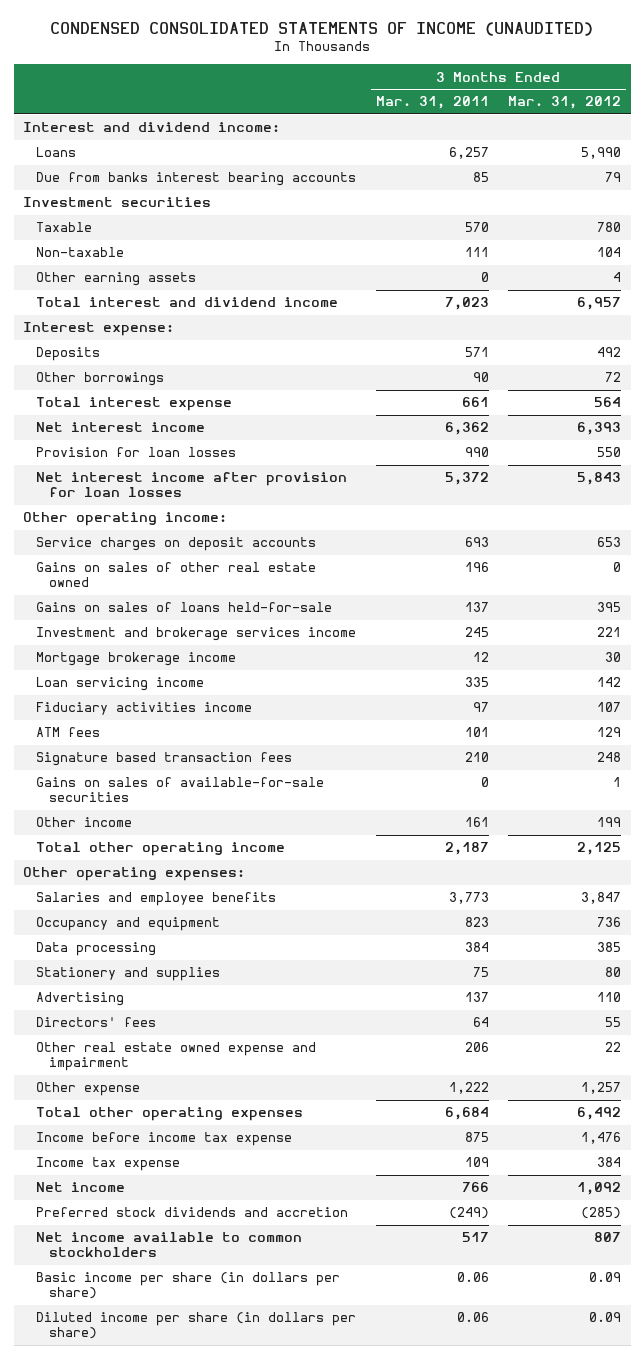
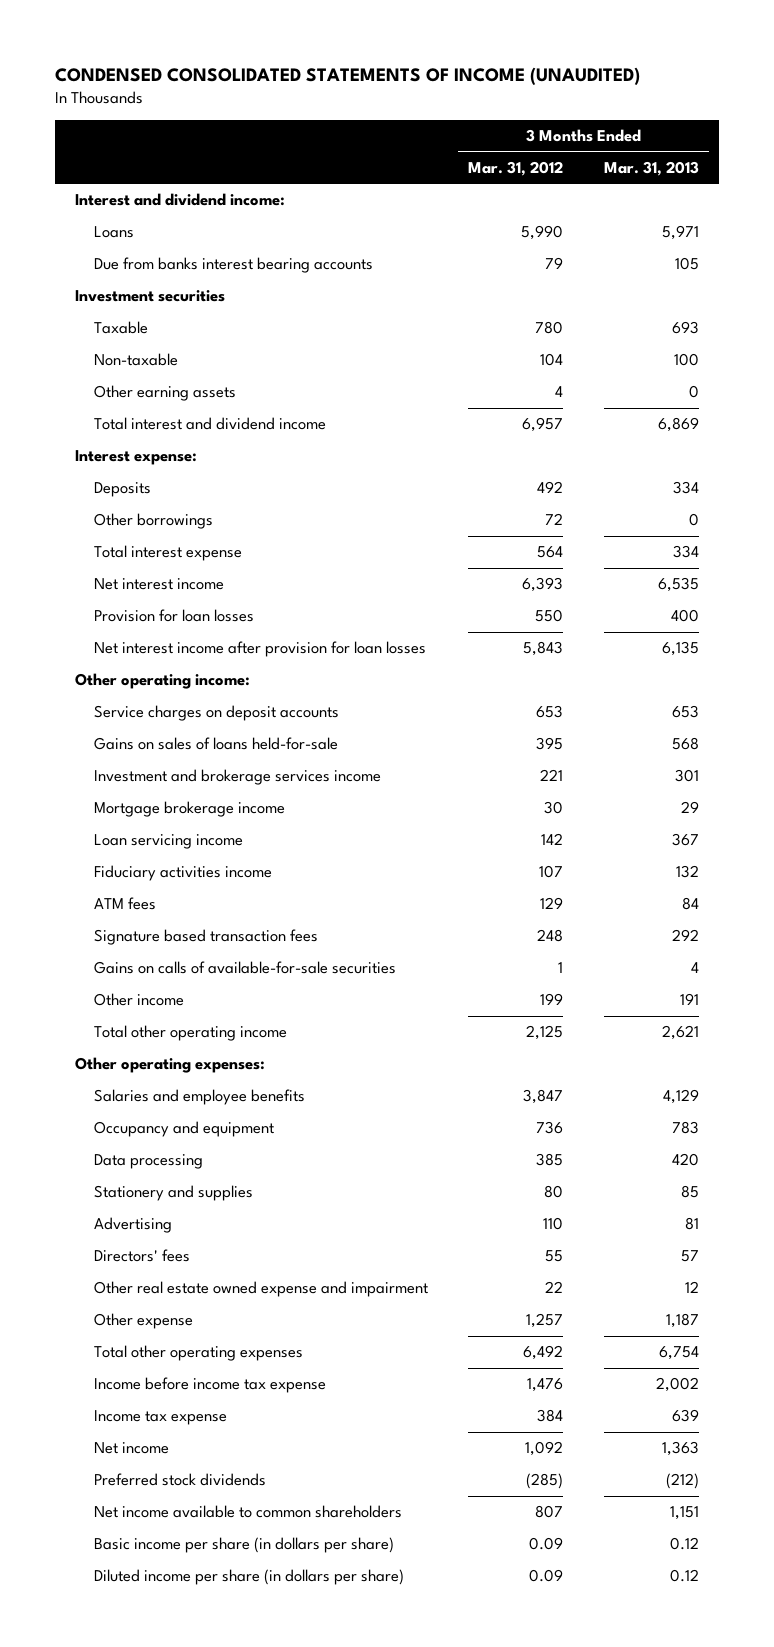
- | 3 Months Ended Mar. 31, 2011 | 3 Months Ended Mar. 31, 2012
+ | 3 Months Ended Mar. 31, 2012 | 3 Months Ended Mar. 31, 2013
- Gains on sales of other real estate owned | 196 | 0
- Gains on sales of available-for-sale securities | 0 | 1
+ Gains on calls of available-for-sale securities | 1 | 4
- Preferred stock dividends and accretion | (249) | (285)
- Net income available to common stockholders | 517 | 807
+ Preferred stock dividends | (285) | (212)
+ Net income available to common shareholders | 807 | 1,151

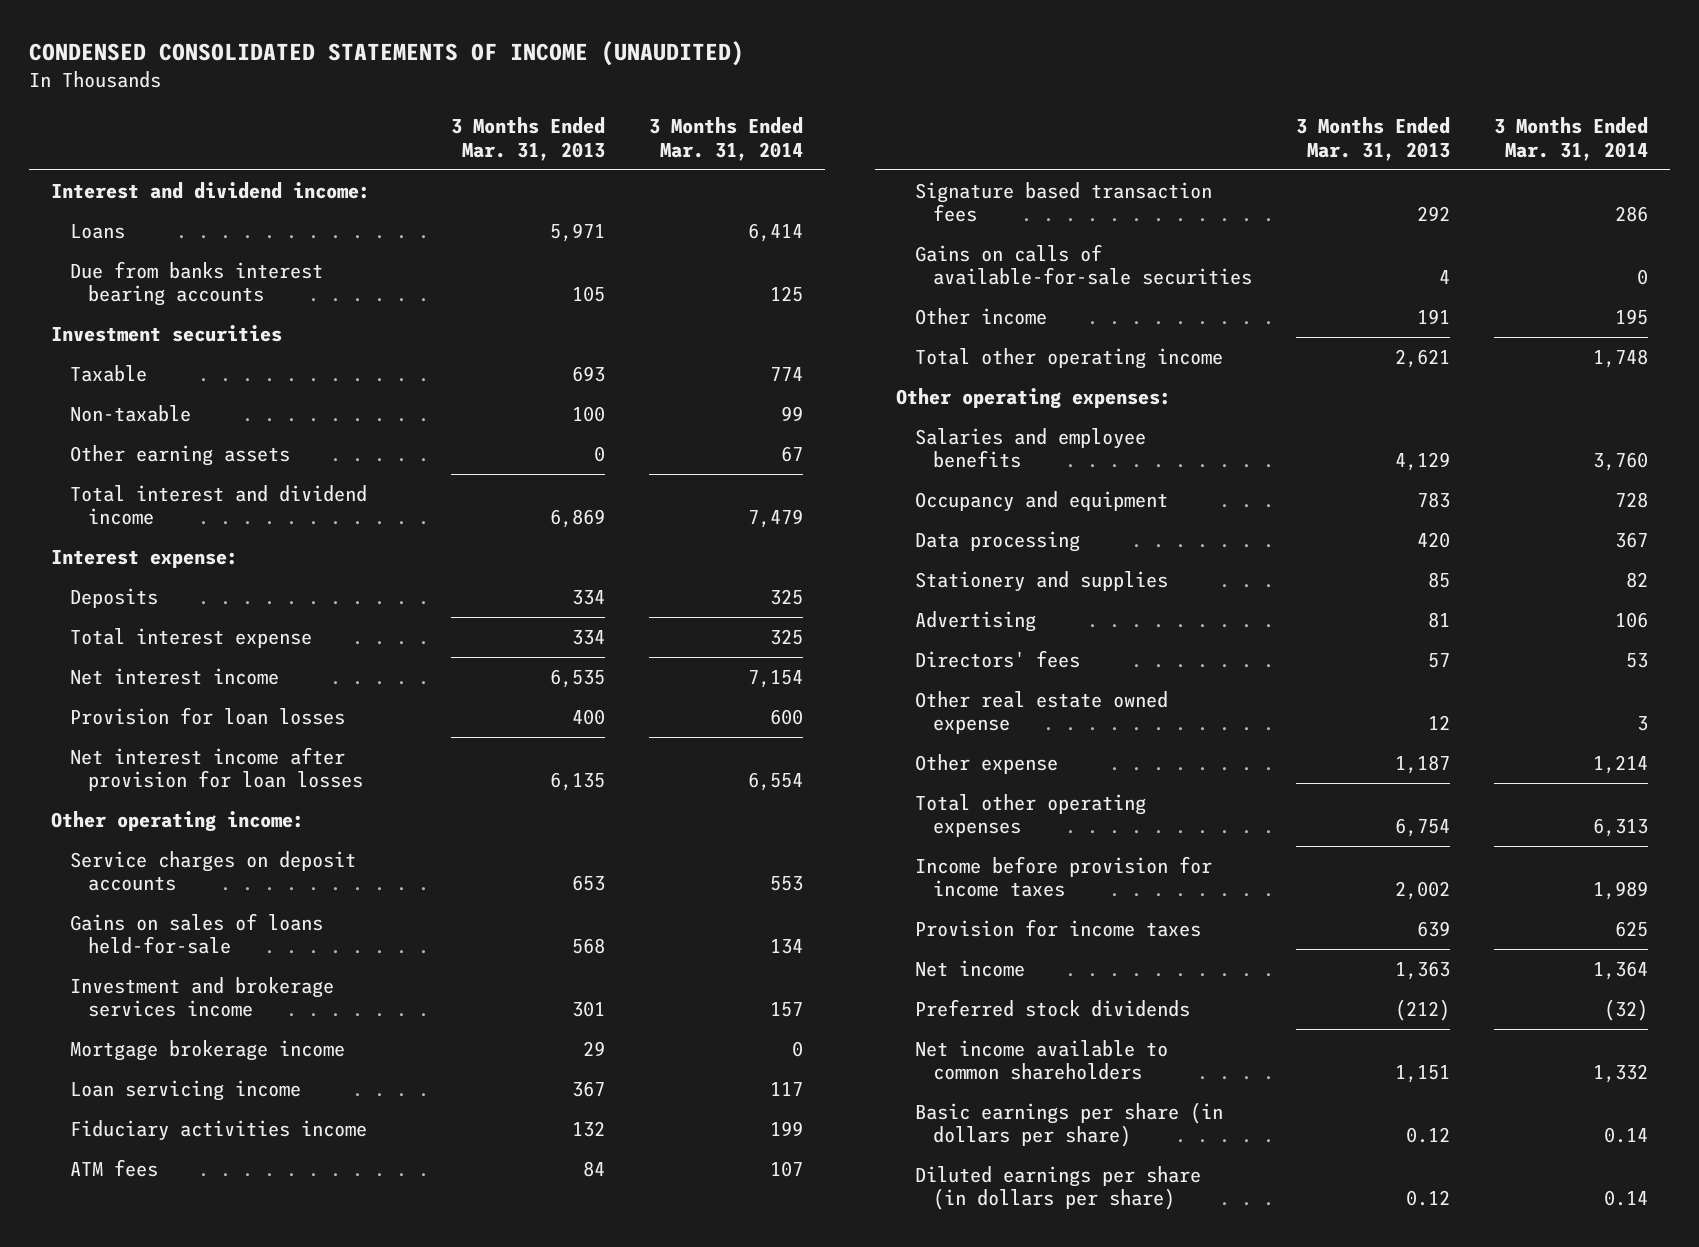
- | 3 Months Ended Mar. 31, 2012 | 3 Months Ended Mar. 31, 2013
+ | 3 Months Ended Mar. 31, 2013 | 3 Months Ended Mar. 31, 2014
- Other borrowings | 72 | 0
- Other real estate owned expense and impairment | 22 | 12
+ Other real estate owned expense | 12 | 3
- Income before income tax expense | 1,476 | 2,002
- Income tax expense | 384 | 639
+ Income before provision for income taxes | 2,002 | 1,989
+ Provision for income taxes | 639 | 625
- Basic income per share (in dollars per share) | 0.09 | 0.12
- Diluted income per share (in dollars per share) | 0.09 | 0.12
+ Basic earnings per share (in dollars per share) | 0.12 | 0.14
+ Diluted earnings per share (in dollars per share) | 0.12 | 0.14

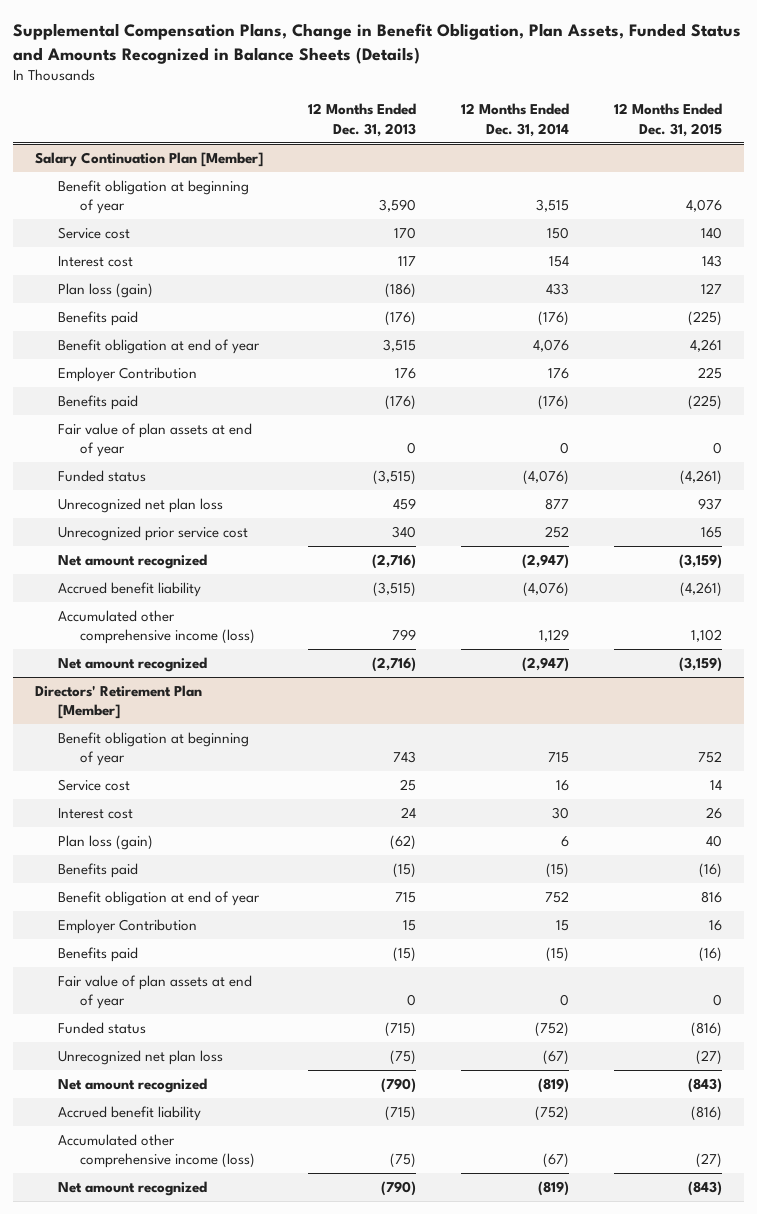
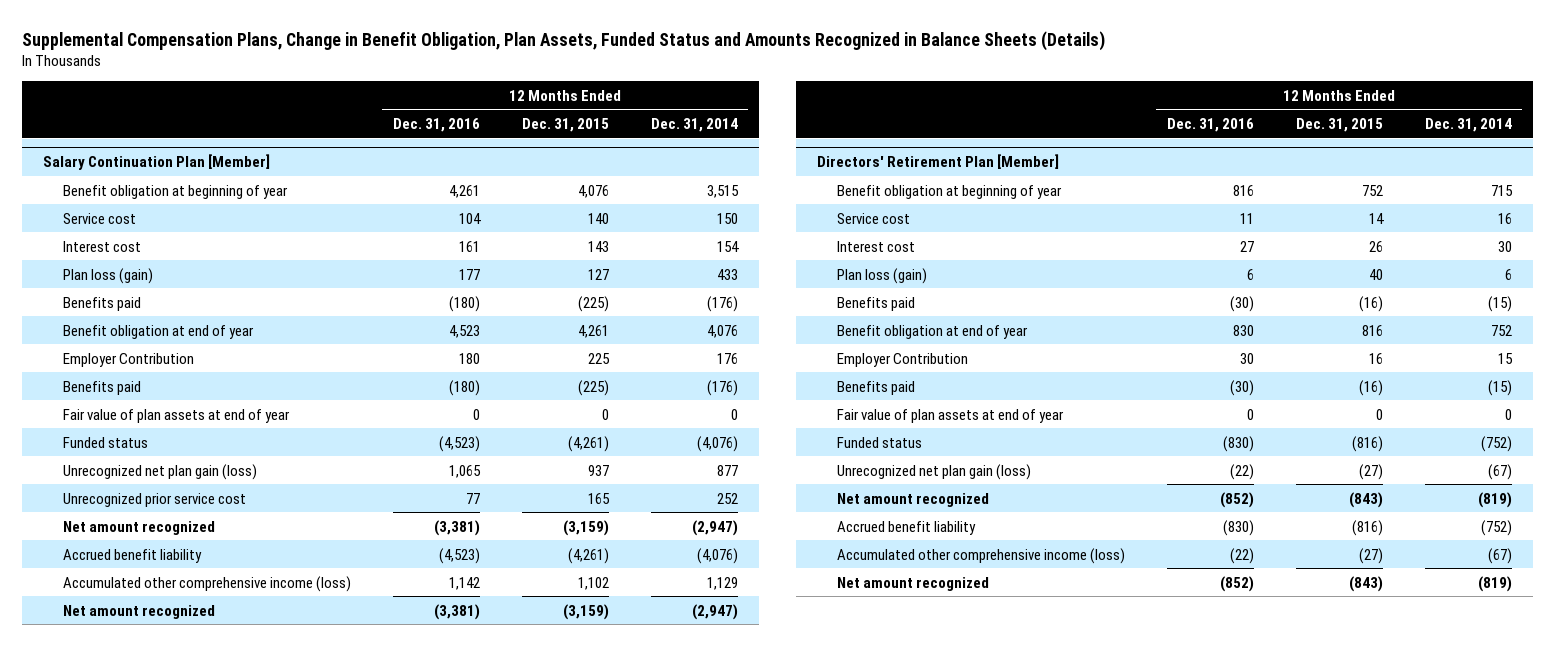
- | 12 Months Ended Dec. 31, 2013 | 12 Months Ended Dec. 31, 2014 | 12 Months Ended Dec. 31, 2015
+ | 12 Months Ended Dec. 31, 2016 | 12 Months Ended Dec. 31, 2015 | 12 Months Ended Dec. 31, 2014
@ Salary Continuation Plan [Member]
- Unrecognized net plan loss | 459 | 877 | 937
+ Unrecognized net plan gain (loss) | 1,065 | 937 | 877
@ Directors' Retirement Plan [Member]
- Unrecognized net plan loss | (75) | (67) | (27)
+ Unrecognized net plan gain (loss) | (22) | (27) | (67)

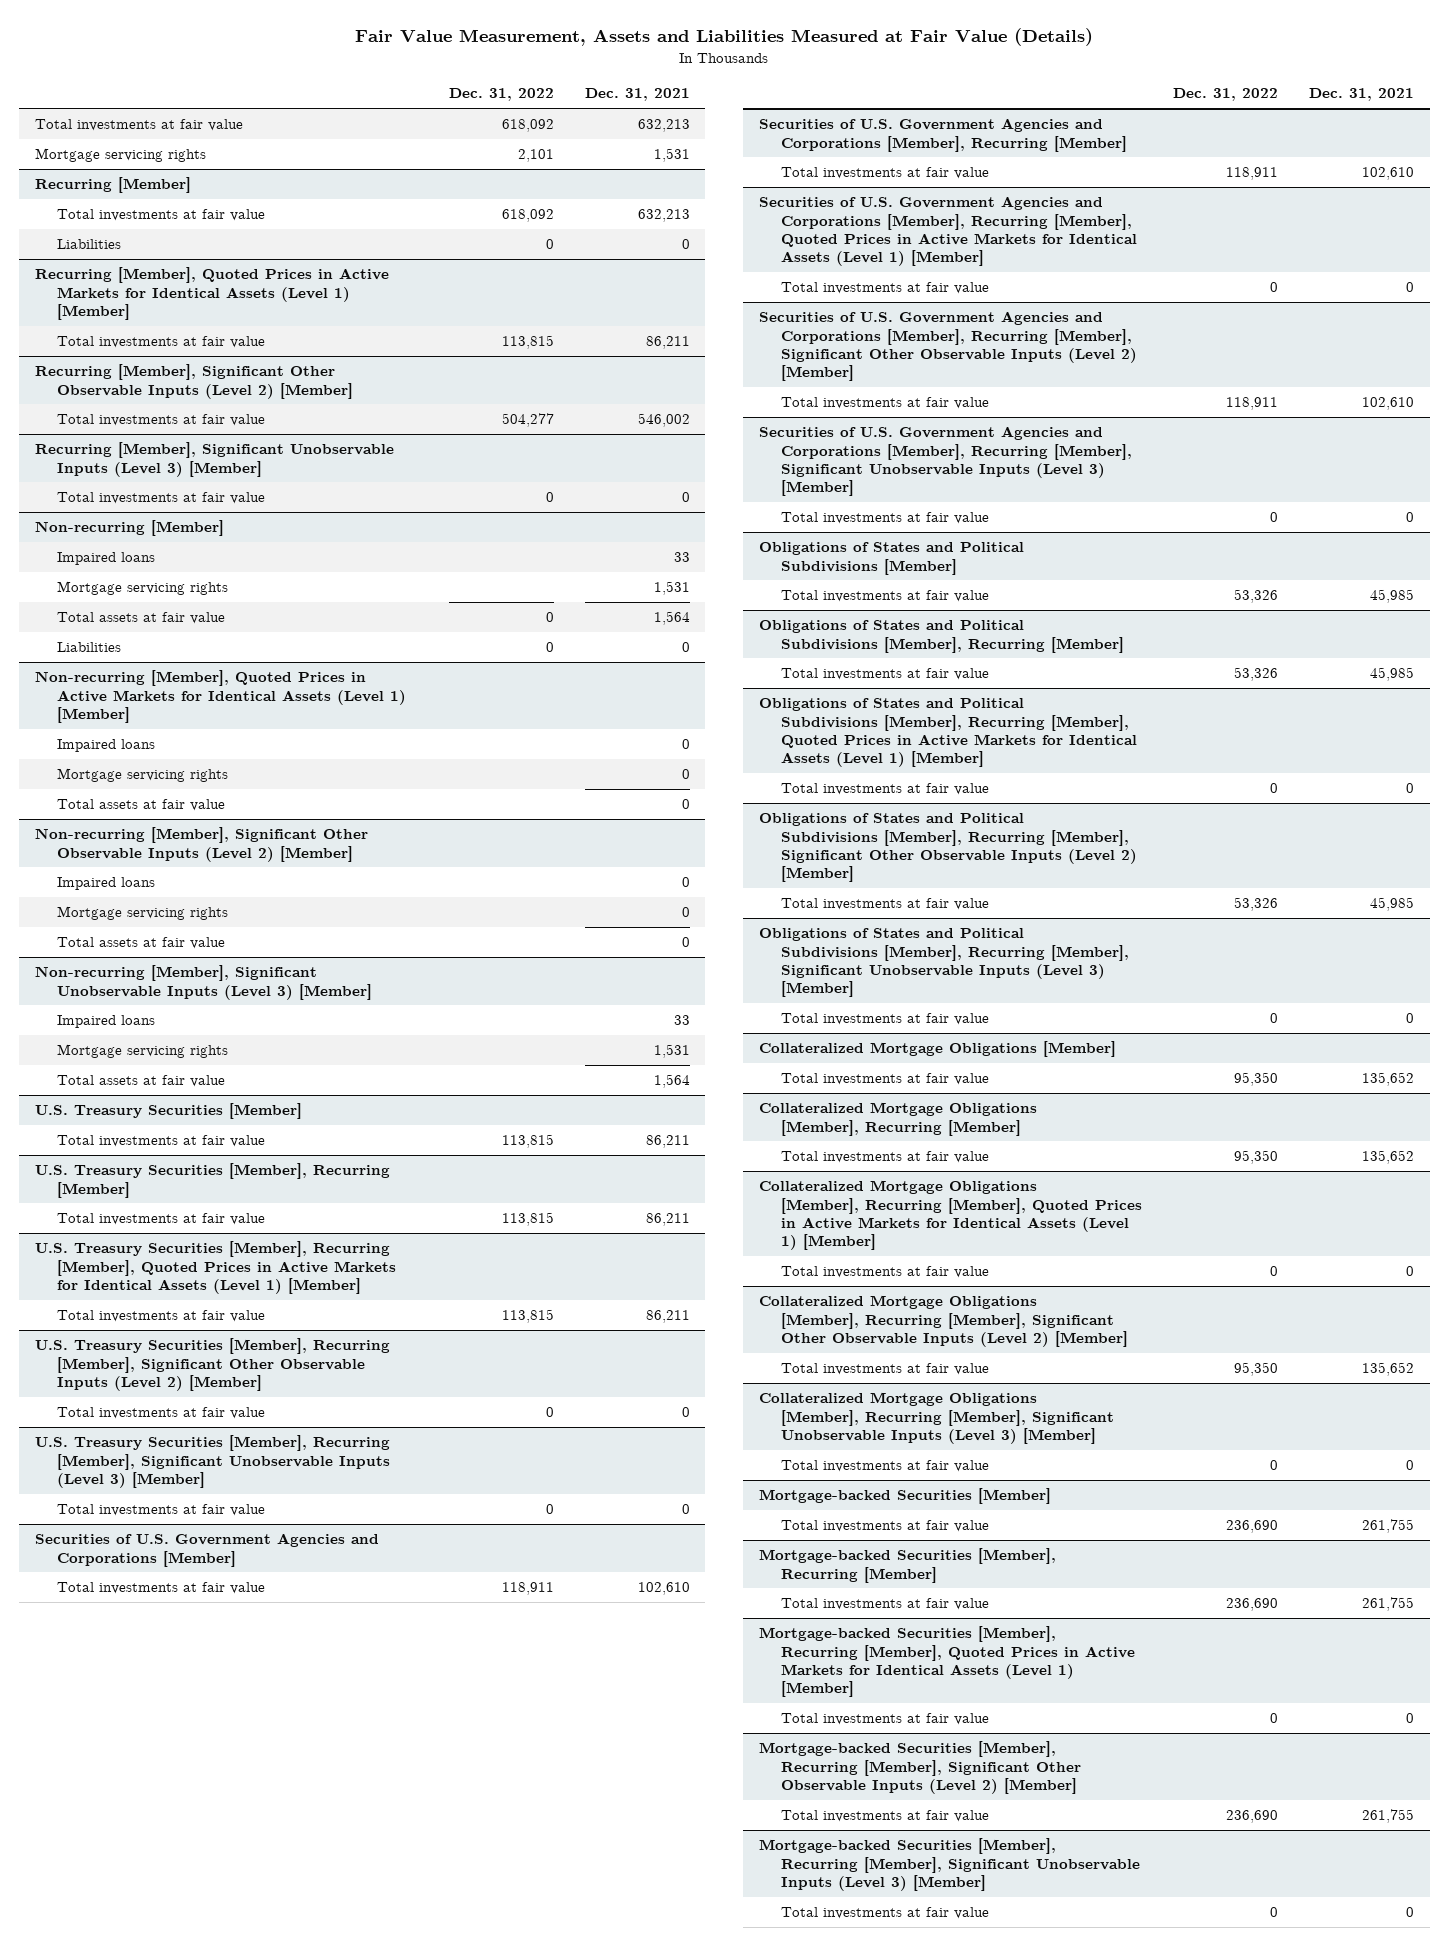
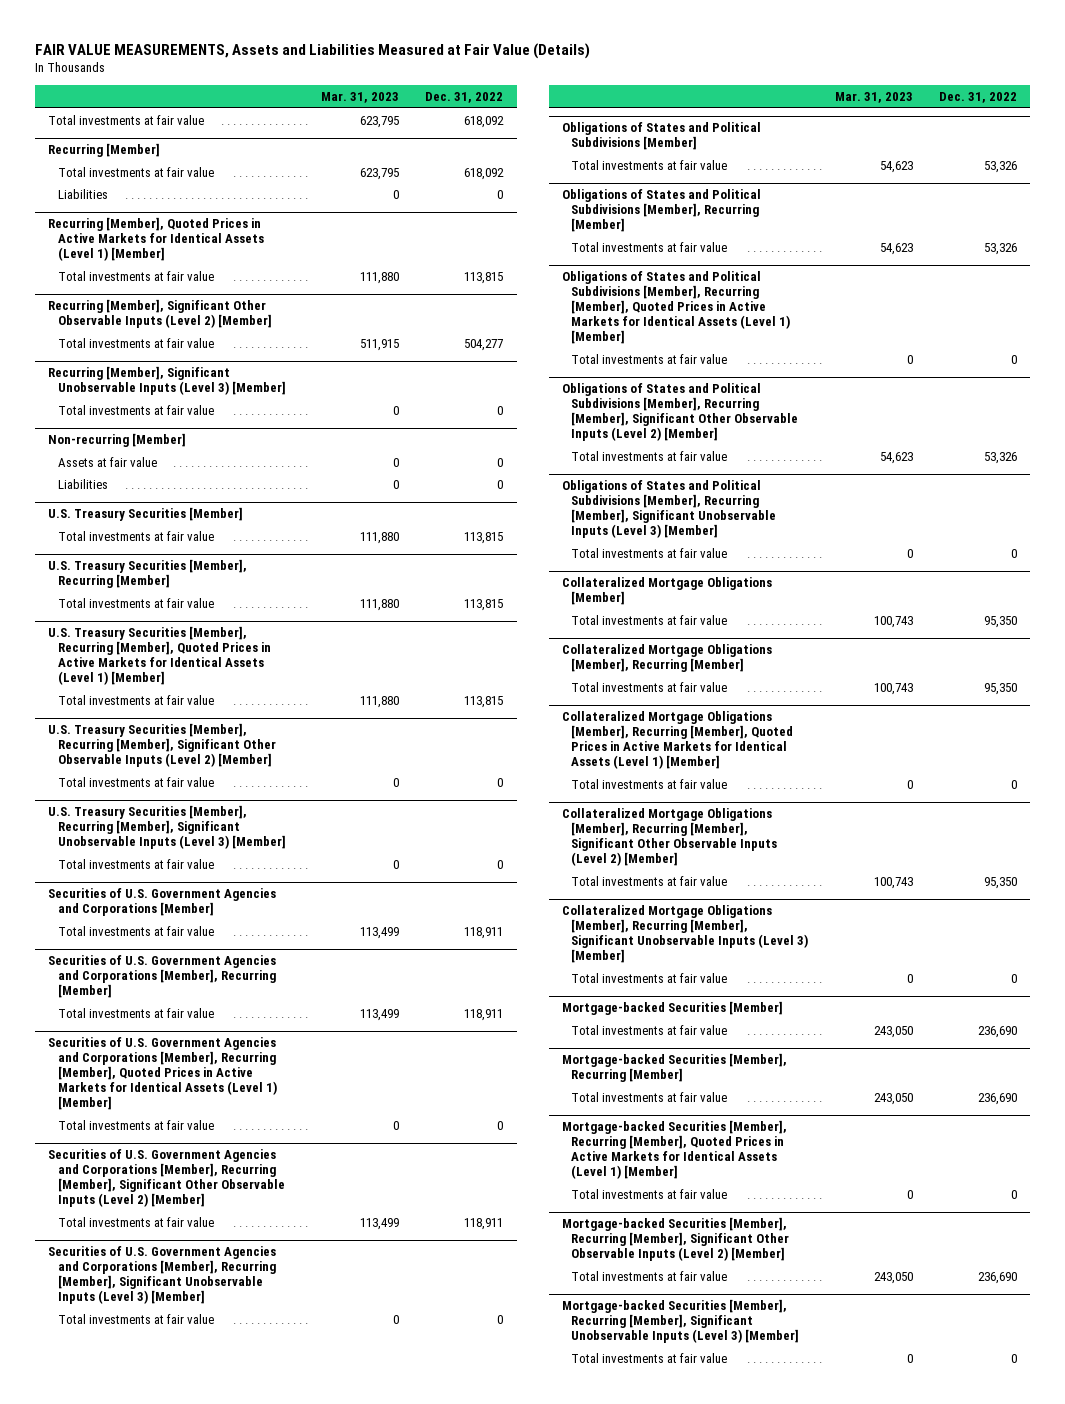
- Fair Value Measurement, Assets and Liabilities Measured at Fair Value (Details)
+ FAIR VALUE MEASUREMENTS, Assets and Liabilities Measured at Fair Value (Details)
- | Dec. 31, 2022 | Dec. 31, 2021
+ | Mar. 31, 2023 | Dec. 31, 2022
- Mortgage servicing rights | 2,101 | 1,531
@ Non-recurring [Member]
- Impaired loans | | 33
- Mortgage servicing rights | | 1,531
- Total assets at fair value | 0 | 1,564
+ Assets at fair value | 0 | 0
- Non-recurring [Member], Quoted Prices in Active Markets for Identical Assets (Level 1) [Member]
- Impaired loans | | 0
- Mortgage servicing rights | | 0
- Total assets at fair value | | 0
- Non-recurring [Member], Significant Other Observable Inputs (Level 2) [Member]
- Impaired loans | | 0
- Mortgage servicing rights | | 0
- Total assets at fair value | | 0
- Non-recurring [Member], Significant Unobservable Inputs (Level 3) [Member]
- Impaired loans | | 33
- Mortgage servicing rights | | 1,531
- Total assets at fair value | | 1,564

